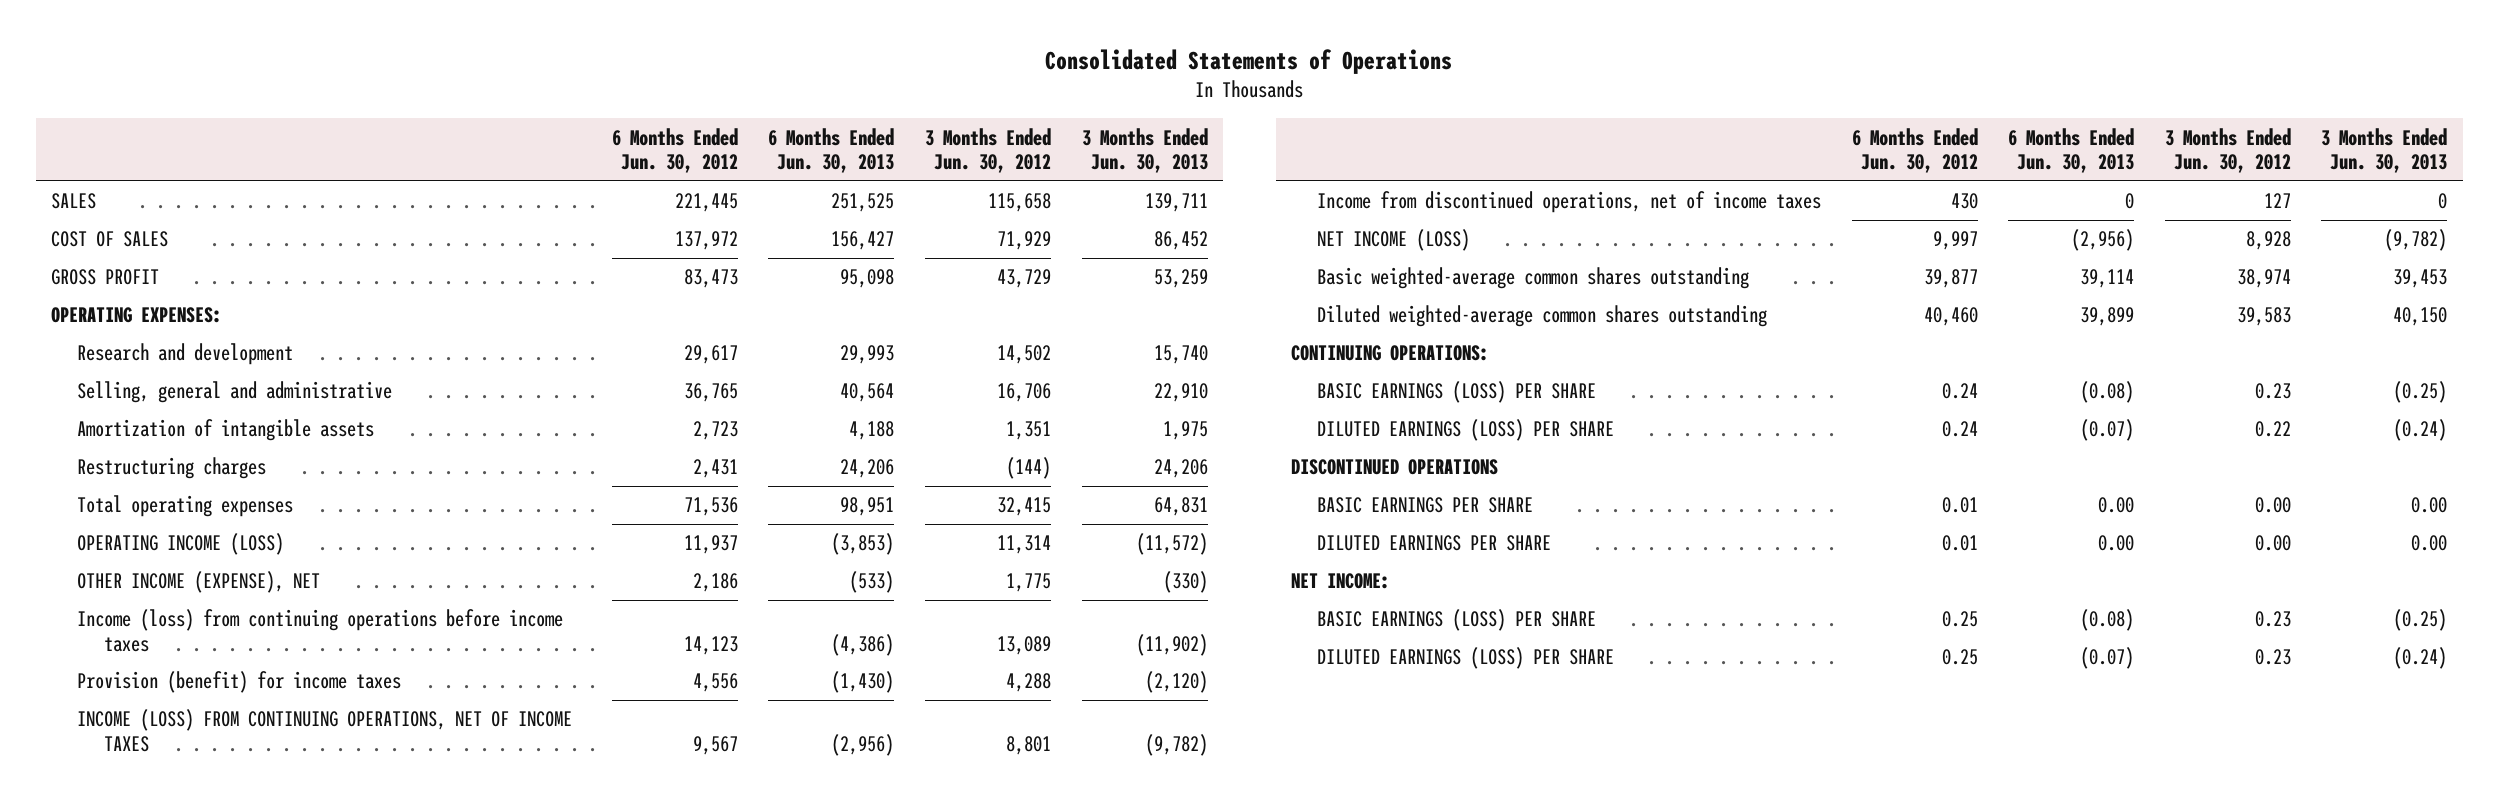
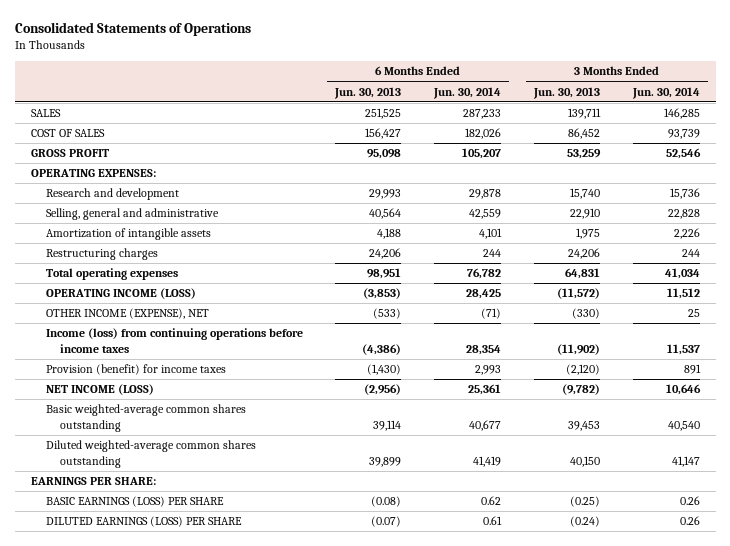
- | 6 Months Ended Jun. 30, 2012 | 6 Months Ended Jun. 30, 2013 | 3 Months Ended Jun. 30, 2012 | 3 Months Ended Jun. 30, 2013
+ | 6 Months Ended Jun. 30, 2013 | 6 Months Ended Jun. 30, 2014 | 3 Months Ended Jun. 30, 2013 | 3 Months Ended Jun. 30, 2014
- INCOME (LOSS) FROM CONTINUING OPERATIONS, NET OF INCOME TAXES | 9,567 | (2,956) | 8,801 | (9,782)
- Income from discontinued operations, net of income taxes | 430 | 0 | 127 | 0
- CONTINUING OPERATIONS:
- BASIC EARNINGS (LOSS) PER SHARE | 0.24 | (0.08) | 0.23 | (0.25)
- DILUTED EARNINGS (LOSS) PER SHARE | 0.24 | (0.07) | 0.22 | (0.24)
- DISCONTINUED OPERATIONS
- BASIC EARNINGS PER SHARE | 0.01 | 0.00 | 0.00 | 0.00
- DILUTED EARNINGS PER SHARE | 0.01 | 0.00 | 0.00 | 0.00
- NET INCOME:
+ EARNINGS PER SHARE:

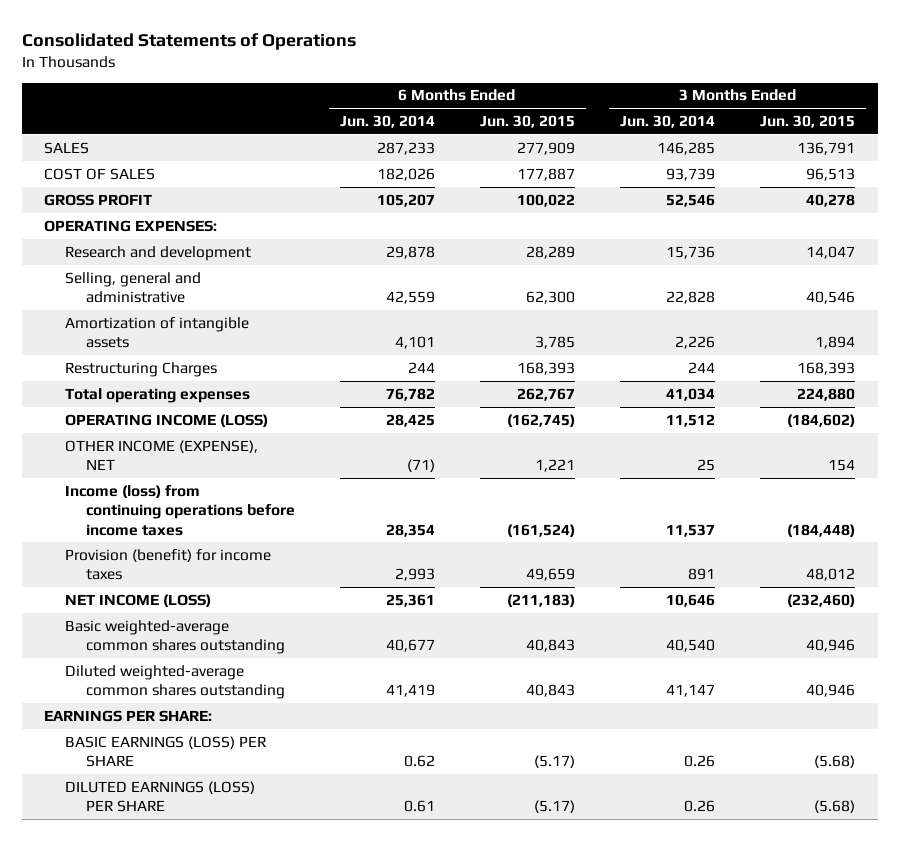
- | 6 Months Ended Jun. 30, 2013 | 6 Months Ended Jun. 30, 2014 | 3 Months Ended Jun. 30, 2013 | 3 Months Ended Jun. 30, 2014
+ | 6 Months Ended Jun. 30, 2014 | 6 Months Ended Jun. 30, 2015 | 3 Months Ended Jun. 30, 2014 | 3 Months Ended Jun. 30, 2015
- Restructuring charges | 24,206 | 244 | 24,206 | 244
+ Restructuring Charges | 244 | 168,393 | 244 | 168,393

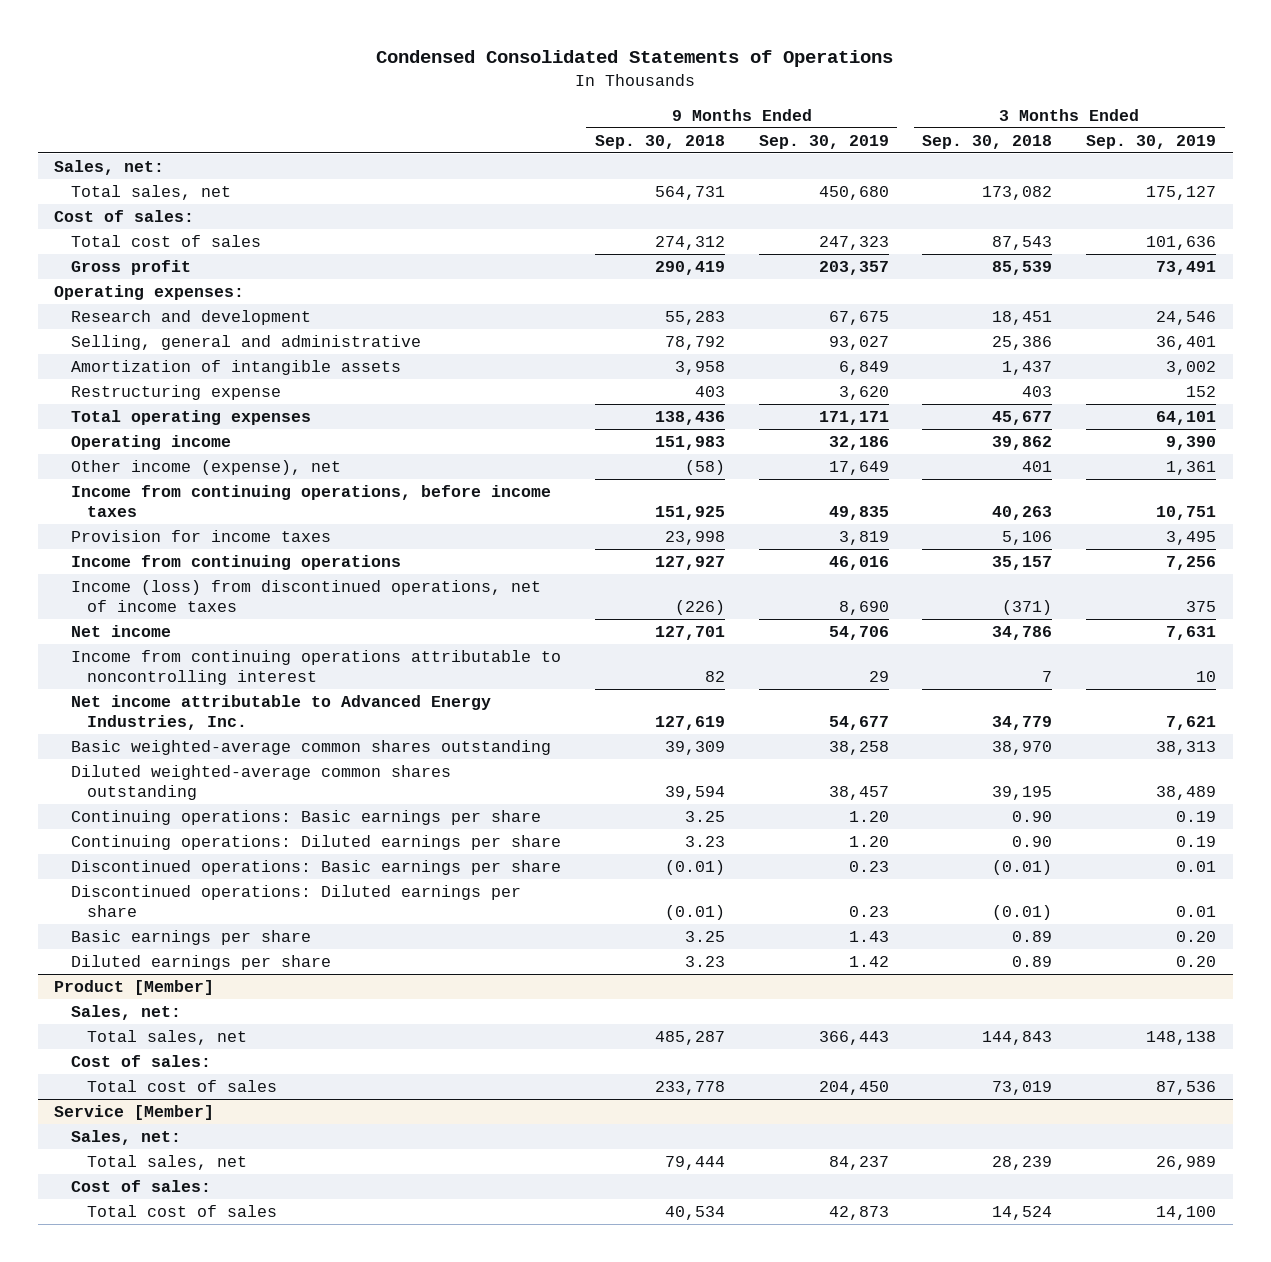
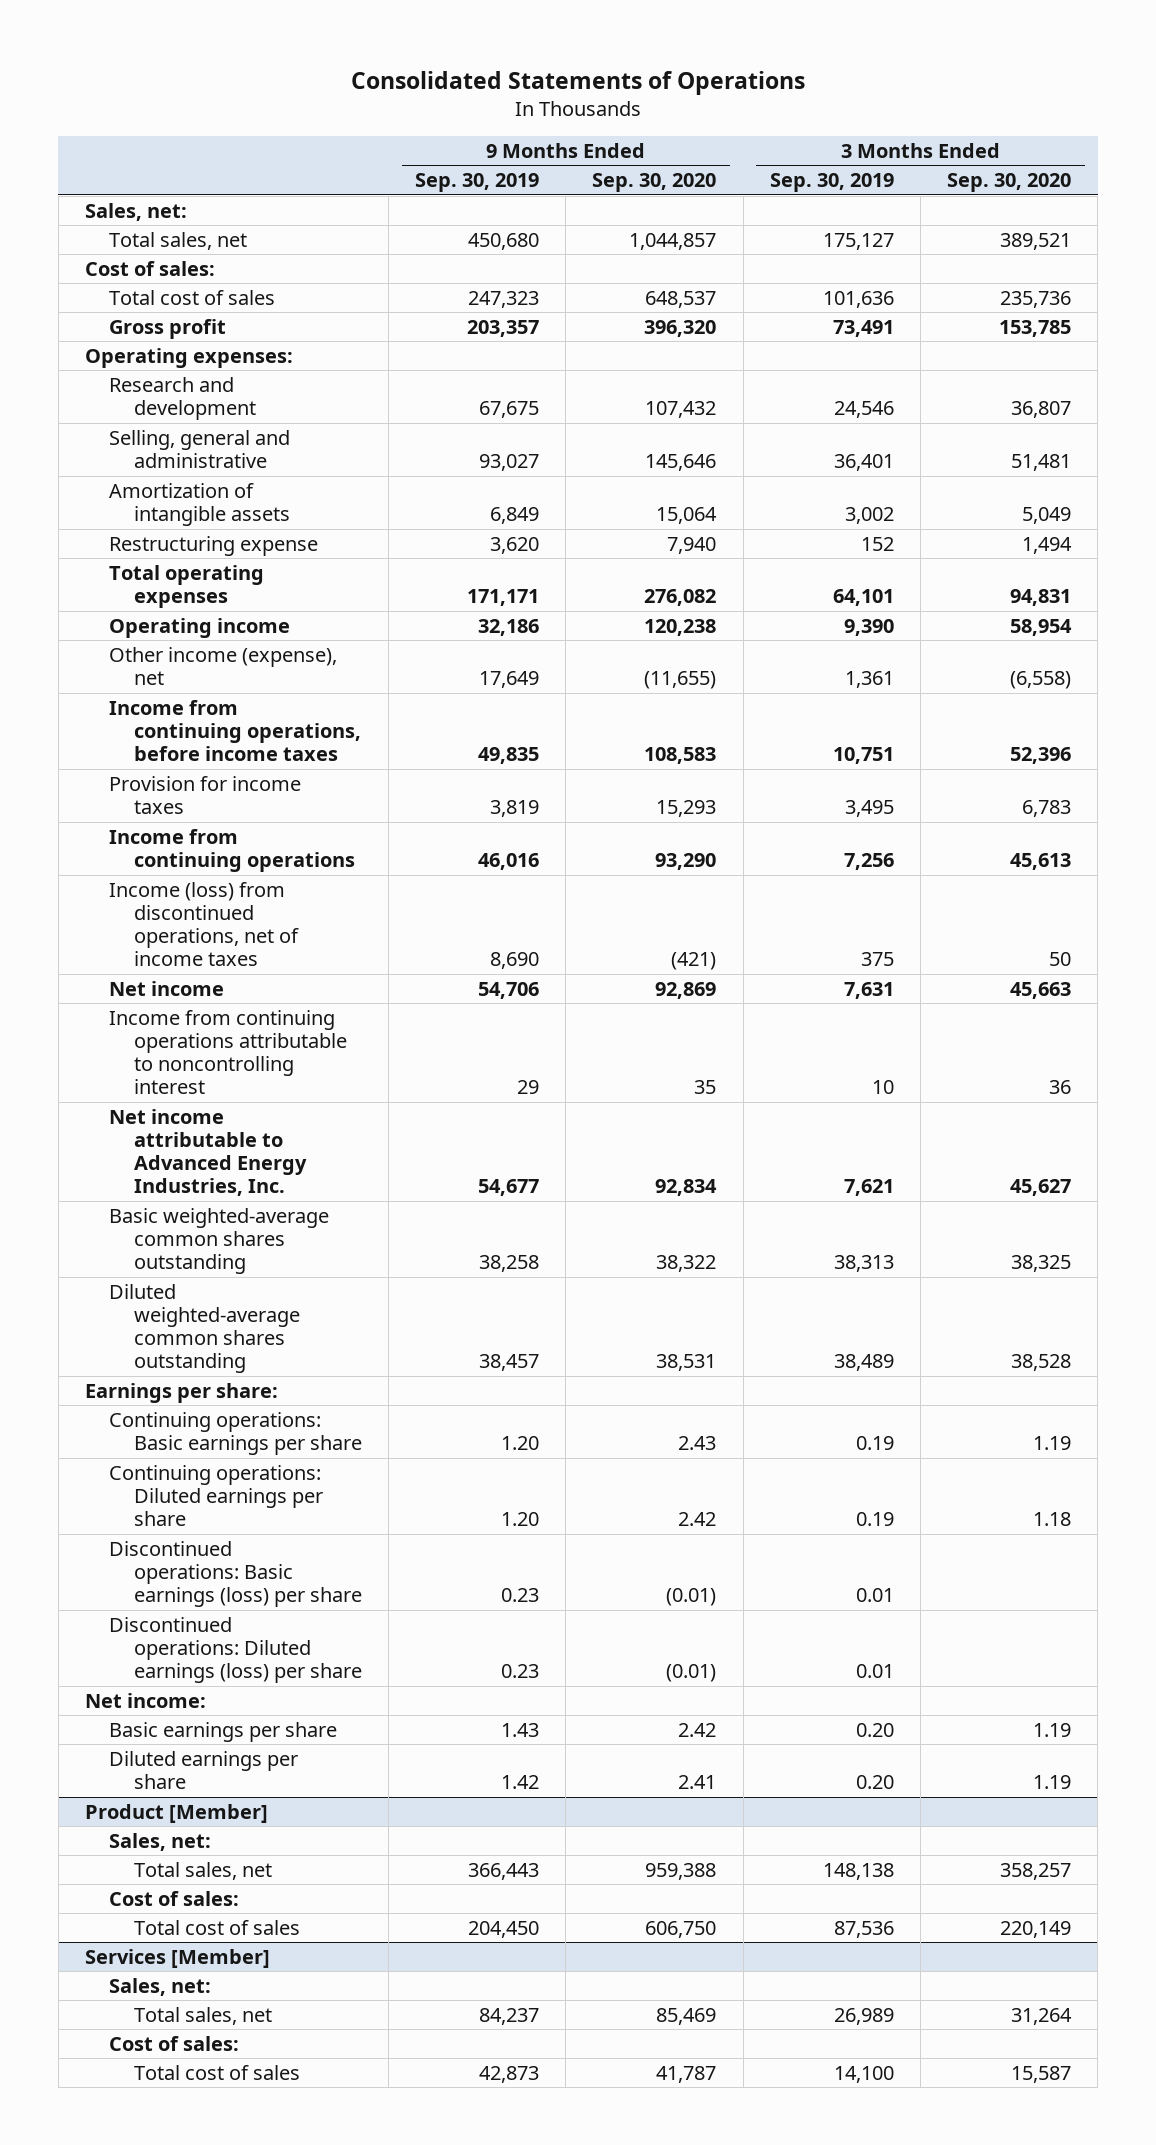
- Condensed Consolidated Statements of Operations
+ Consolidated Statements of Operations
- | 9 Months Ended Sep. 30, 2018 | 9 Months Ended Sep. 30, 2019 | 3 Months Ended Sep. 30, 2018 | 3 Months Ended Sep. 30, 2019
+ | 9 Months Ended Sep. 30, 2019 | 9 Months Ended Sep. 30, 2020 | 3 Months Ended Sep. 30, 2019 | 3 Months Ended Sep. 30, 2020
+ Earnings per share:
- Discontinued operations: Basic earnings per share | (0.01) | 0.23 | (0.01) | 0.01
- Discontinued operations: Diluted earnings per share | (0.01) | 0.23 | (0.01) | 0.01
+ Discontinued operations: Basic earnings (loss) per share | 0.23 | (0.01) | 0.01 |
+ Discontinued operations: Diluted earnings (loss) per share | 0.23 | (0.01) | 0.01 |
+ Net income:
- Service [Member]
+ Services [Member]

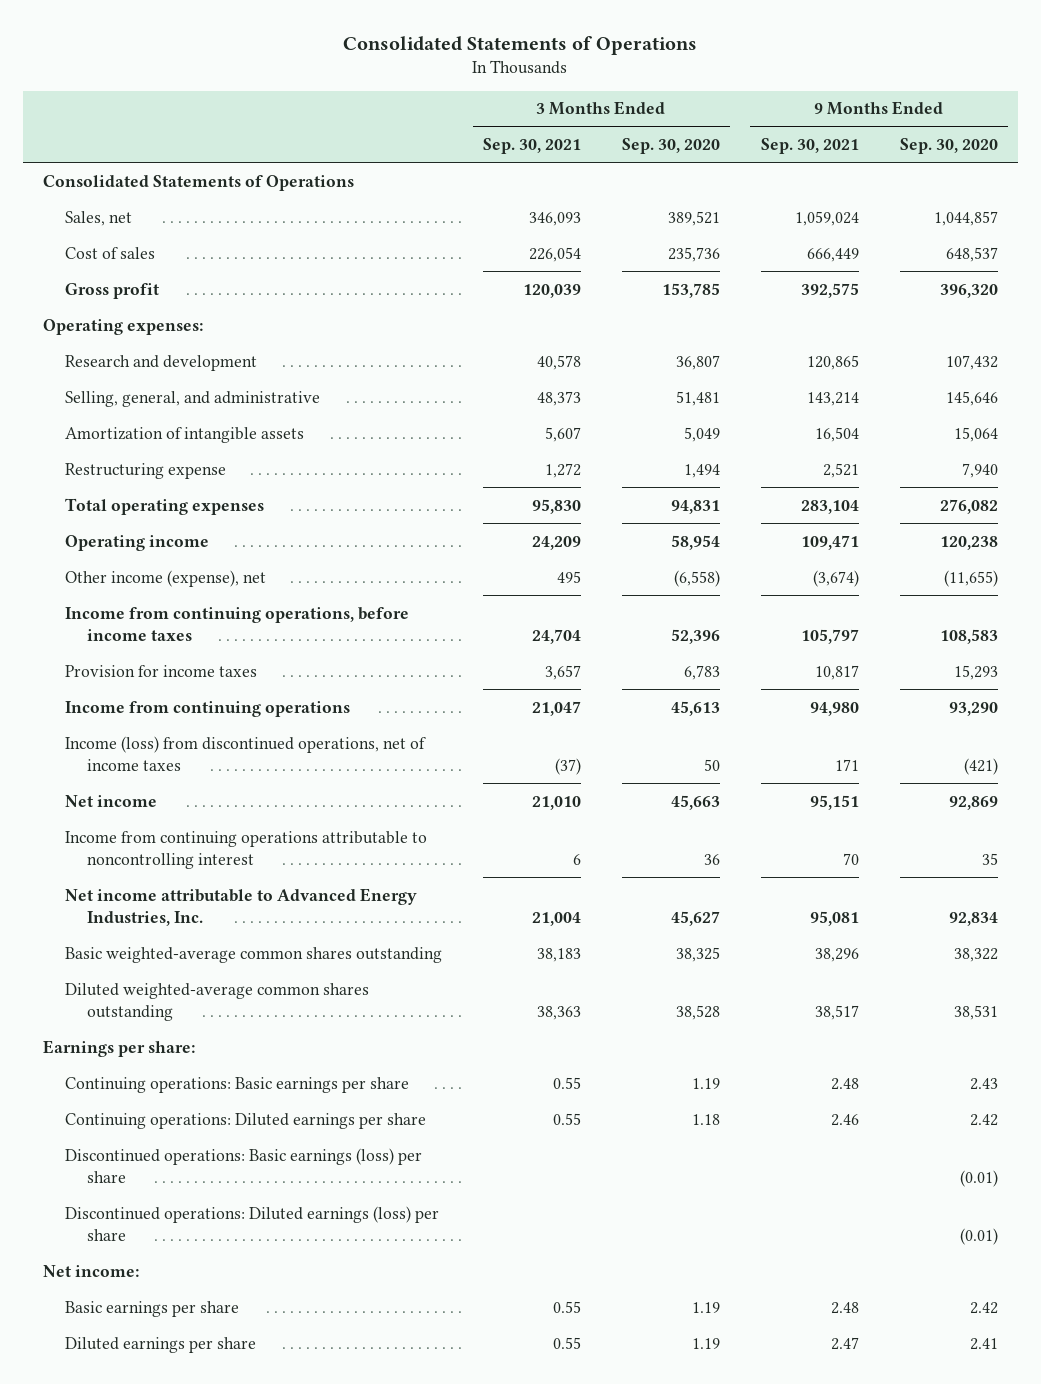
- | 9 Months Ended Sep. 30, 2019 | 9 Months Ended Sep. 30, 2020 | 3 Months Ended Sep. 30, 2019 | 3 Months Ended Sep. 30, 2020
+ | 3 Months Ended Sep. 30, 2021 | 3 Months Ended Sep. 30, 2020 | 9 Months Ended Sep. 30, 2021 | 9 Months Ended Sep. 30, 2020
- Sales, net:
- Total sales, net | 450,680 | 1,044,857 | 175,127 | 389,521
- Cost of sales:
- Total cost of sales | 247,323 | 648,537 | 101,636 | 235,736
+ Consolidated Statements of Operations
+ Sales, net | 346,093 | 389,521 | 1,059,024 | 1,044,857
+ Cost of sales | 226,054 | 235,736 | 666,449 | 648,537
- Selling, general and administrative | 93,027 | 145,646 | 36,401 | 51,481
+ Selling, general, and administrative | 48,373 | 51,481 | 143,214 | 145,646
- Product [Member]
- Sales, net:
- Total sales, net | 366,443 | 959,388 | 148,138 | 358,257
- Cost of sales:
- Total cost of sales | 204,450 | 606,750 | 87,536 | 220,149
- Services [Member]
- Sales, net:
- Total sales, net | 84,237 | 85,469 | 26,989 | 31,264
- Cost of sales:
- Total cost of sales | 42,873 | 41,787 | 14,100 | 15,587

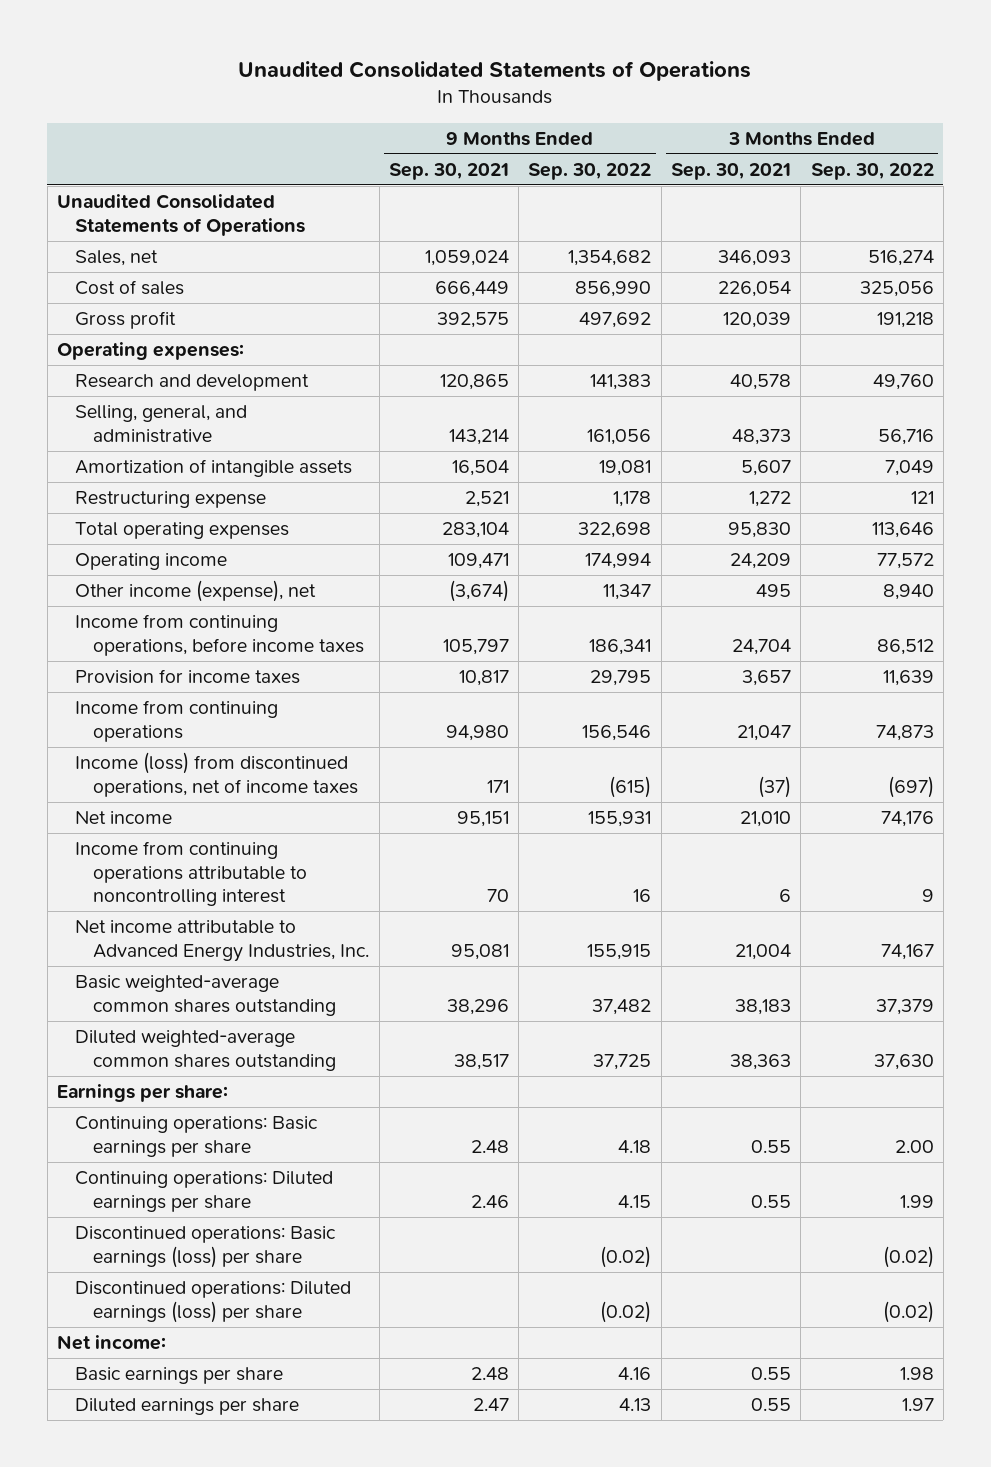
- Consolidated Statements of Operations
+ Unaudited Consolidated Statements of Operations
- | 3 Months Ended Sep. 30, 2021 | 3 Months Ended Sep. 30, 2020 | 9 Months Ended Sep. 30, 2021 | 9 Months Ended Sep. 30, 2020
+ | 9 Months Ended Sep. 30, 2021 | 9 Months Ended Sep. 30, 2022 | 3 Months Ended Sep. 30, 2021 | 3 Months Ended Sep. 30, 2022
- Consolidated Statements of Operations
+ Unaudited Consolidated Statements of Operations

